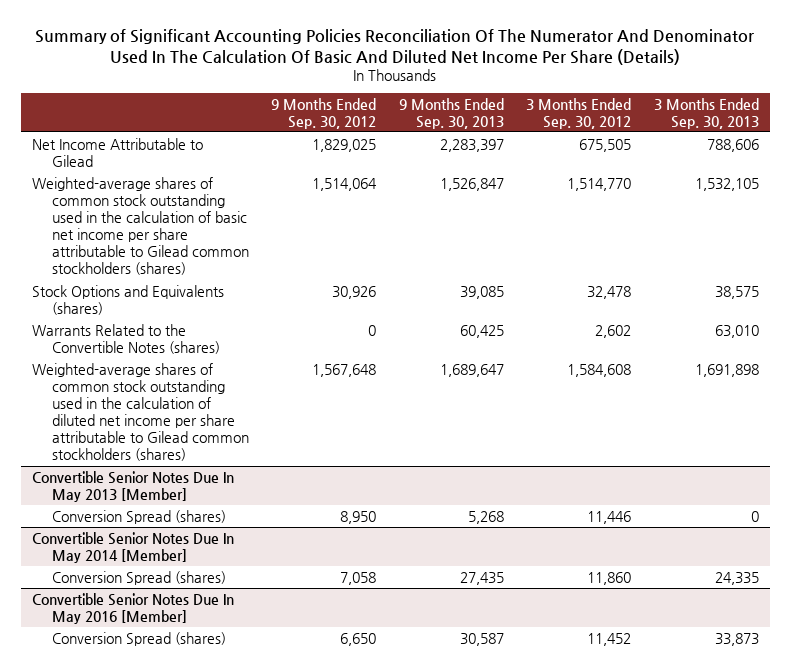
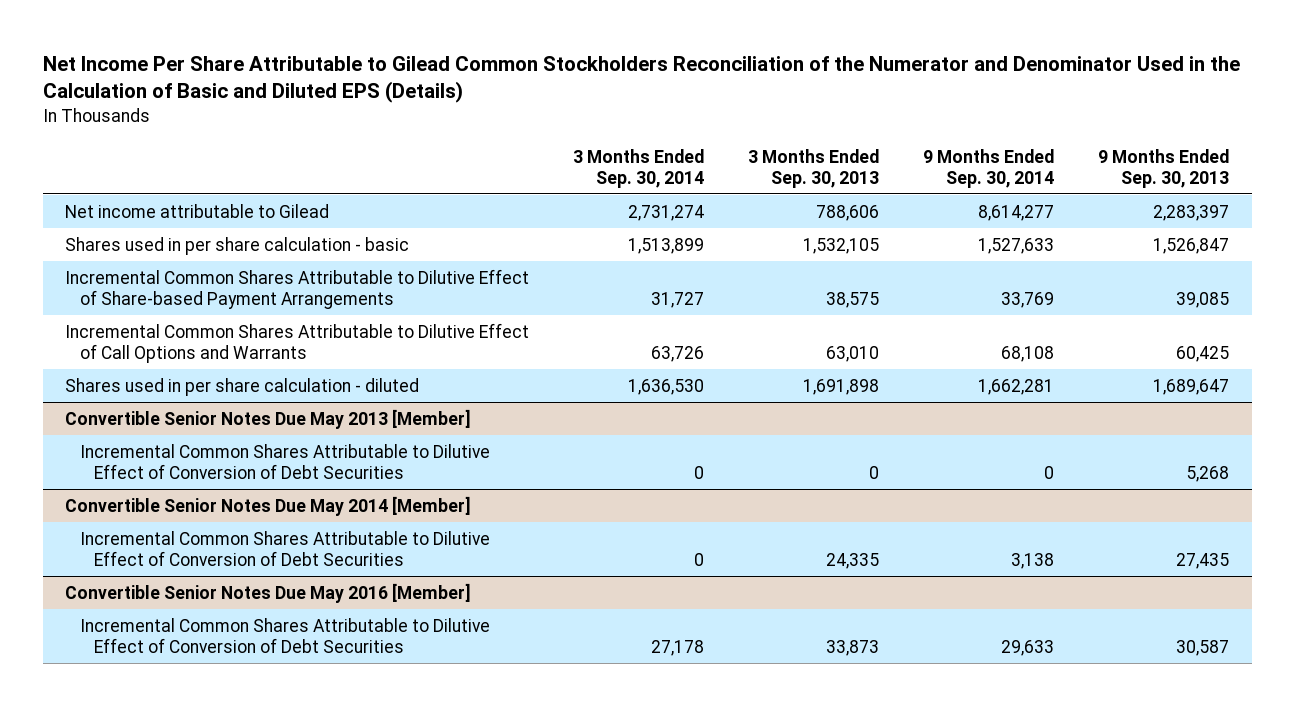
- Summary of Significant Accounting Policies Reconciliation Of The Numerator And Denominator Used In The Calculation Of Basic And Diluted Net Income Per Share (Details)
+ Net Income Per Share Attributable to Gilead Common Stockholders Reconciliation of the Numerator and Denominator Used in the Calculation of Basic and Diluted EPS (Details)
- | 9 Months Ended Sep. 30, 2012 | 9 Months Ended Sep. 30, 2013 | 3 Months Ended Sep. 30, 2012 | 3 Months Ended Sep. 30, 2013
+ | 3 Months Ended Sep. 30, 2014 | 3 Months Ended Sep. 30, 2013 | 9 Months Ended Sep. 30, 2014 | 9 Months Ended Sep. 30, 2013
- Net Income Attributable to Gilead | 1,829,025 | 2,283,397 | 675,505 | 788,606
- Weighted-average shares of common stock outstanding used in the calculation of basic net income per share attributable to Gilead common stockholders (shares) | 1,514,064 | 1,526,847 | 1,514,770 | 1,532,105
- Stock Options and Equivalents (shares) | 30,926 | 39,085 | 32,478 | 38,575
- Warrants Related to the Convertible Notes (shares) | 0 | 60,425 | 2,602 | 63,010
- Weighted-average shares of common stock outstanding used in the calculation of diluted net income per share attributable to Gilead common stockholders (shares) | 1,567,648 | 1,689,647 | 1,584,608 | 1,691,898
- Convertible Senior Notes Due In May 2013 [Member]
- Conversion Spread (shares) | 8,950 | 5,268 | 11,446 | 0
- Convertible Senior Notes Due In May 2014 [Member]
- Conversion Spread (shares) | 7,058 | 27,435 | 11,860 | 24,335
- Convertible Senior Notes Due In May 2016 [Member]
- Conversion Spread (shares) | 6,650 | 30,587 | 11,452 | 33,873
+ Net income attributable to Gilead | 2,731,274 | 788,606 | 8,614,277 | 2,283,397
+ Shares used in per share calculation - basic | 1,513,899 | 1,532,105 | 1,527,633 | 1,526,847
+ Incremental Common Shares Attributable to Dilutive Effect of Share-based Payment Arrangements | 31,727 | 38,575 | 33,769 | 39,085
+ Incremental Common Shares Attributable to Dilutive Effect of Call Options and Warrants | 63,726 | 63,010 | 68,108 | 60,425
+ Shares used in per share calculation - diluted | 1,636,530 | 1,691,898 | 1,662,281 | 1,689,647
+ Convertible Senior Notes Due May 2013 [Member]
+ Incremental Common Shares Attributable to Dilutive Effect of Conversion of Debt Securities | 0 | 0 | 0 | 5,268
+ Convertible Senior Notes Due May 2014 [Member]
+ Incremental Common Shares Attributable to Dilutive Effect of Conversion of Debt Securities | 0 | 24,335 | 3,138 | 27,435
+ Convertible Senior Notes Due May 2016 [Member]
+ Incremental Common Shares Attributable to Dilutive Effect of Conversion of Debt Securities | 27,178 | 33,873 | 29,633 | 30,587

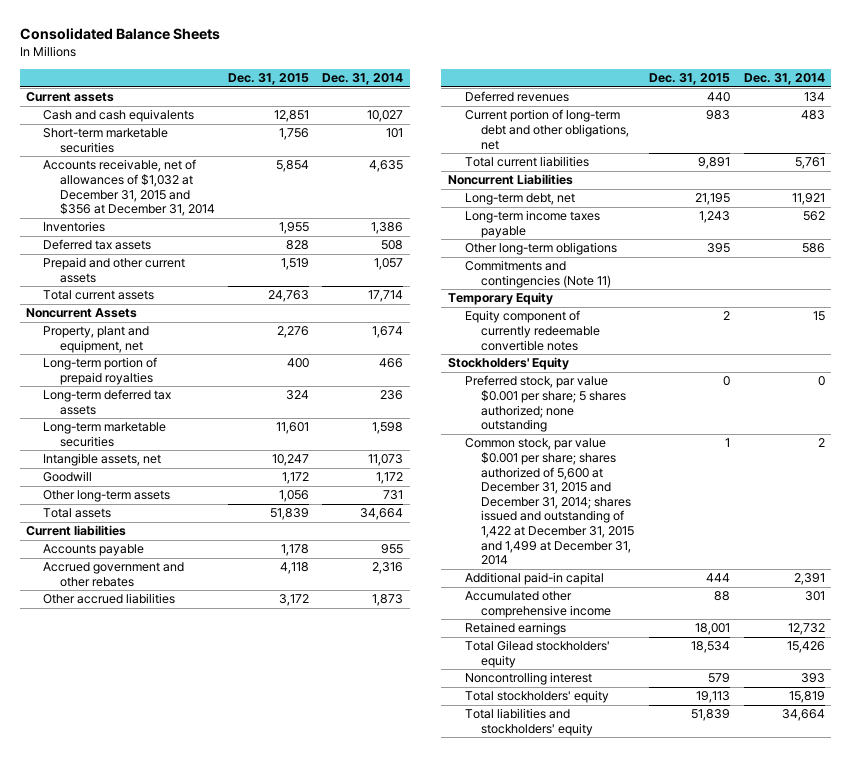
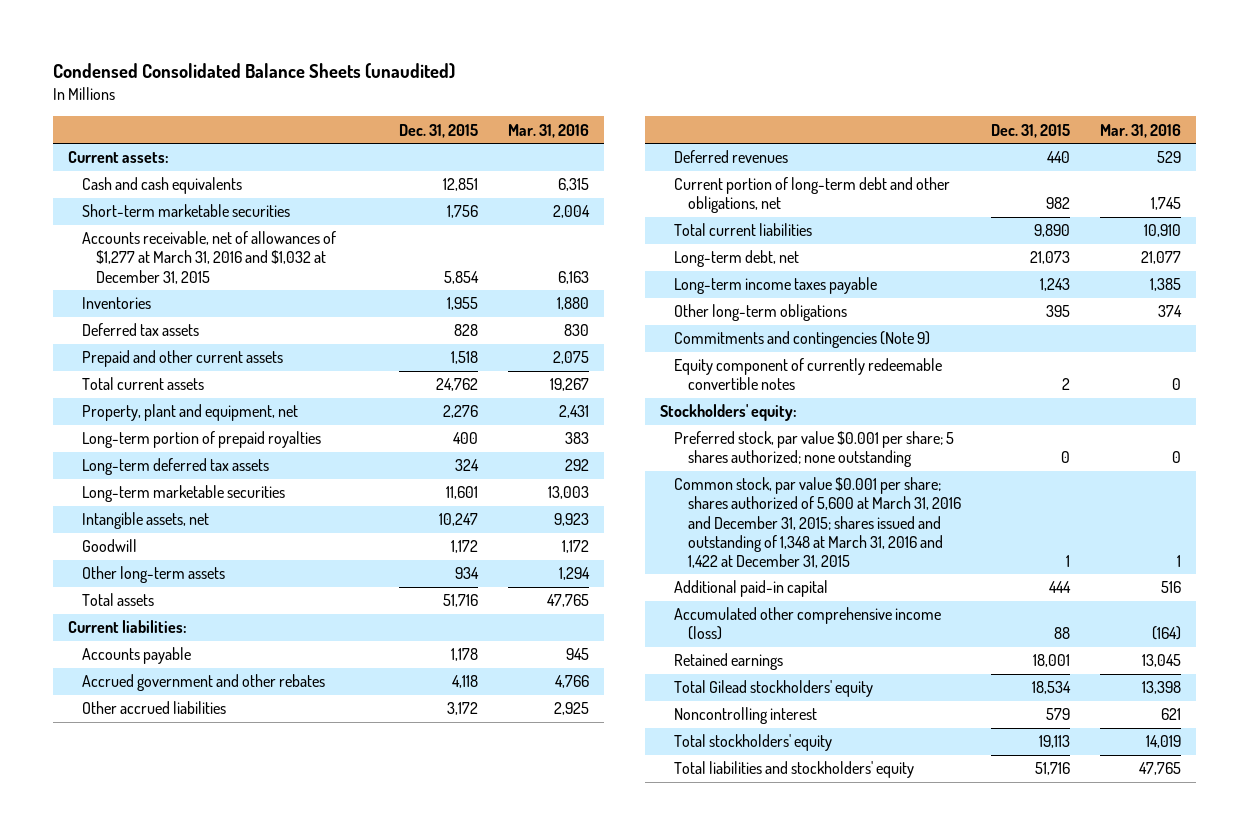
- Consolidated Balance Sheets
+ Condensed Consolidated Balance Sheets (unaudited)
- | Dec. 31, 2015 | Dec. 31, 2014
+ | Dec. 31, 2015 | Mar. 31, 2016
- Current assets
+ Current assets:
- Accounts receivable, net of allowances of $1,032 at December 31, 2015 and $356 at December 31, 2014 | 5,854 | 4,635
+ Accounts receivable, net of allowances of $1,277 at March 31, 2016 and $1,032 at December 31, 2015 | 5,854 | 6,163
- Prepaid and other current assets | 1,519 | 1,057
- Total current assets | 24,763 | 17,714
- Noncurrent Assets
+ Prepaid and other current assets | 1,518 | 2,075
+ Total current assets | 24,762 | 19,267
- Other long-term assets | 1,056 | 731
- Total assets | 51,839 | 34,664
- Current liabilities
+ Other long-term assets | 934 | 1,294
+ Total assets | 51,716 | 47,765
+ Current liabilities:
- Current portion of long-term debt and other obligations, net | 983 | 483
- Total current liabilities | 9,891 | 5,761
- Noncurrent Liabilities
- Long-term debt, net | 21,195 | 11,921
+ Current portion of long-term debt and other obligations, net | 982 | 1,745
+ Total current liabilities | 9,890 | 10,910
+ Long-term debt, net | 21,073 | 21,077
- Commitments and contingencies (Note 11)
- Temporary Equity
+ Commitments and contingencies (Note 9)
- Stockholders' Equity
+ Stockholders' equity:
- Common stock, par value $0.001 per share; shares authorized of 5,600 at December 31, 2015 and December 31, 2014; shares issued and outstanding of 1,422 at December 31, 2015 and 1,499 at December 31, 2014 | 1 | 2
+ Common stock, par value $0.001 per share; shares authorized of 5,600 at March 31, 2016 and December 31, 2015; shares issued and outstanding of 1,348 at March 31, 2016 and 1,422 at December 31, 2015 | 1 | 1
- Accumulated other comprehensive income | 88 | 301
+ Accumulated other comprehensive income (loss) | 88 | (164)
- Total liabilities and stockholders' equity | 51,839 | 34,664
+ Total liabilities and stockholders' equity | 51,716 | 47,765

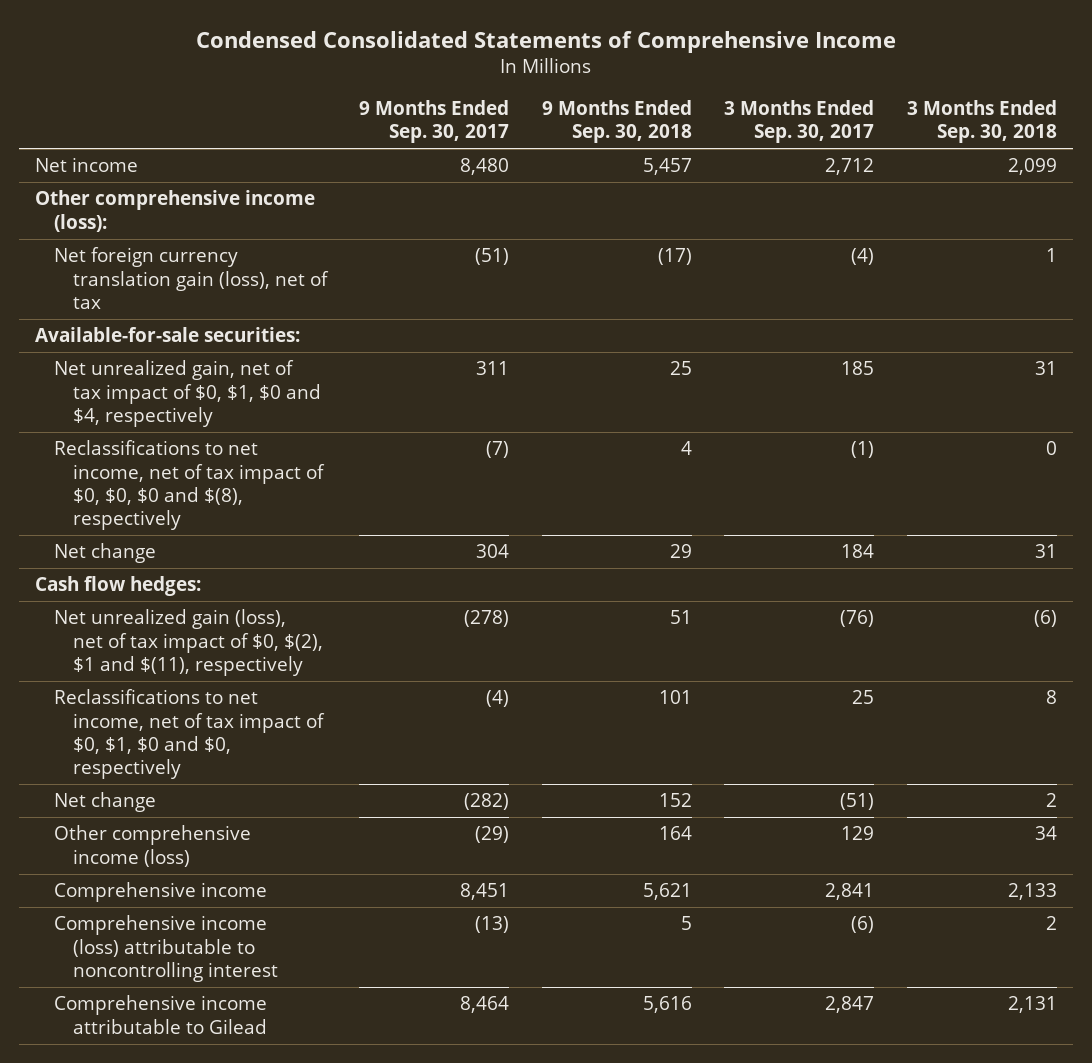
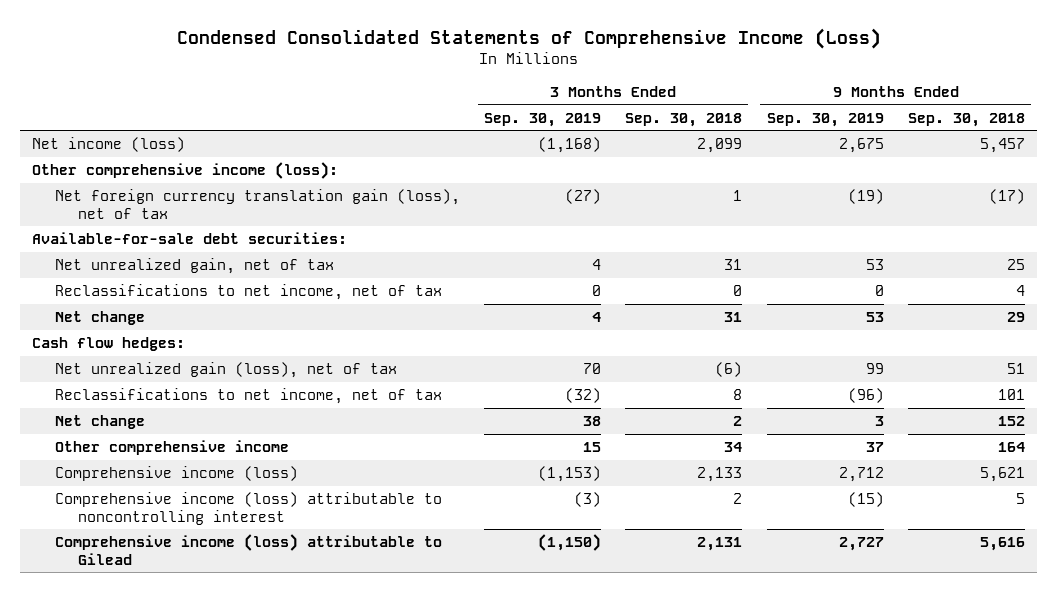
- Condensed Consolidated Statements of Comprehensive Income
+ Condensed Consolidated Statements of Comprehensive Income (Loss)
- | 9 Months Ended Sep. 30, 2017 | 9 Months Ended Sep. 30, 2018 | 3 Months Ended Sep. 30, 2017 | 3 Months Ended Sep. 30, 2018
+ | 3 Months Ended Sep. 30, 2019 | 3 Months Ended Sep. 30, 2018 | 9 Months Ended Sep. 30, 2019 | 9 Months Ended Sep. 30, 2018
- Net income | 8,480 | 5,457 | 2,712 | 2,099
+ Net income (loss) | (1,168) | 2,099 | 2,675 | 5,457
- Available-for-sale securities:
- Net unrealized gain, net of tax impact of $0, $1, $0 and $4, respectively | 311 | 25 | 185 | 31
- Reclassifications to net income, net of tax impact of $0, $0, $0 and $(8), respectively | (7) | 4 | (1) | 0
+ Available-for-sale debt securities:
+ Net unrealized gain, net of tax | 4 | 31 | 53 | 25
+ Reclassifications to net income, net of tax | 0 | 0 | 0 | 4
- Net unrealized gain (loss), net of tax impact of $0, $(2), $1 and $(11), respectively | (278) | 51 | (76) | (6)
- Reclassifications to net income, net of tax impact of $0, $1, $0 and $0, respectively | (4) | 101 | 25 | 8
+ Net unrealized gain (loss), net of tax | 70 | (6) | 99 | 51
+ Reclassifications to net income, net of tax | (32) | 8 | (96) | 101
- Other comprehensive income (loss) | (29) | 164 | 129 | 34
- Comprehensive income | 8,451 | 5,621 | 2,841 | 2,133
+ Other comprehensive income | 15 | 34 | 37 | 164
+ Comprehensive income (loss) | (1,153) | 2,133 | 2,712 | 5,621
- Comprehensive income attributable to Gilead | 8,464 | 5,616 | 2,847 | 2,131
+ Comprehensive income (loss) attributable to Gilead | (1,150) | 2,131 | 2,727 | 5,616

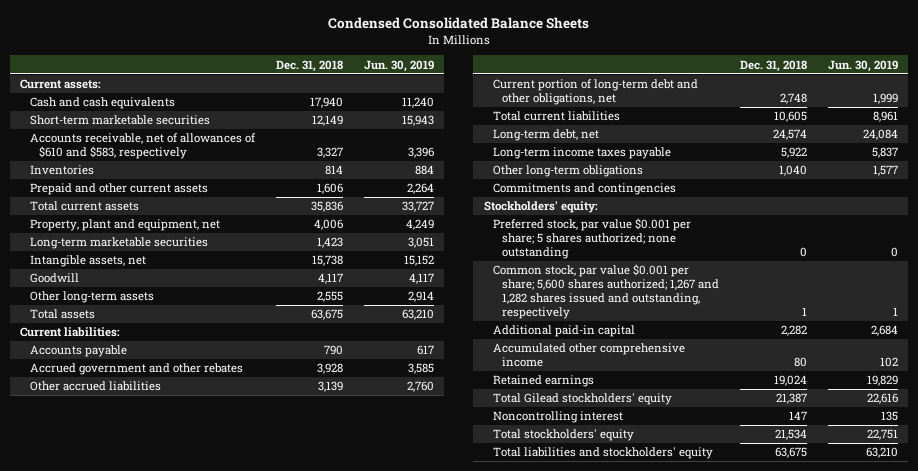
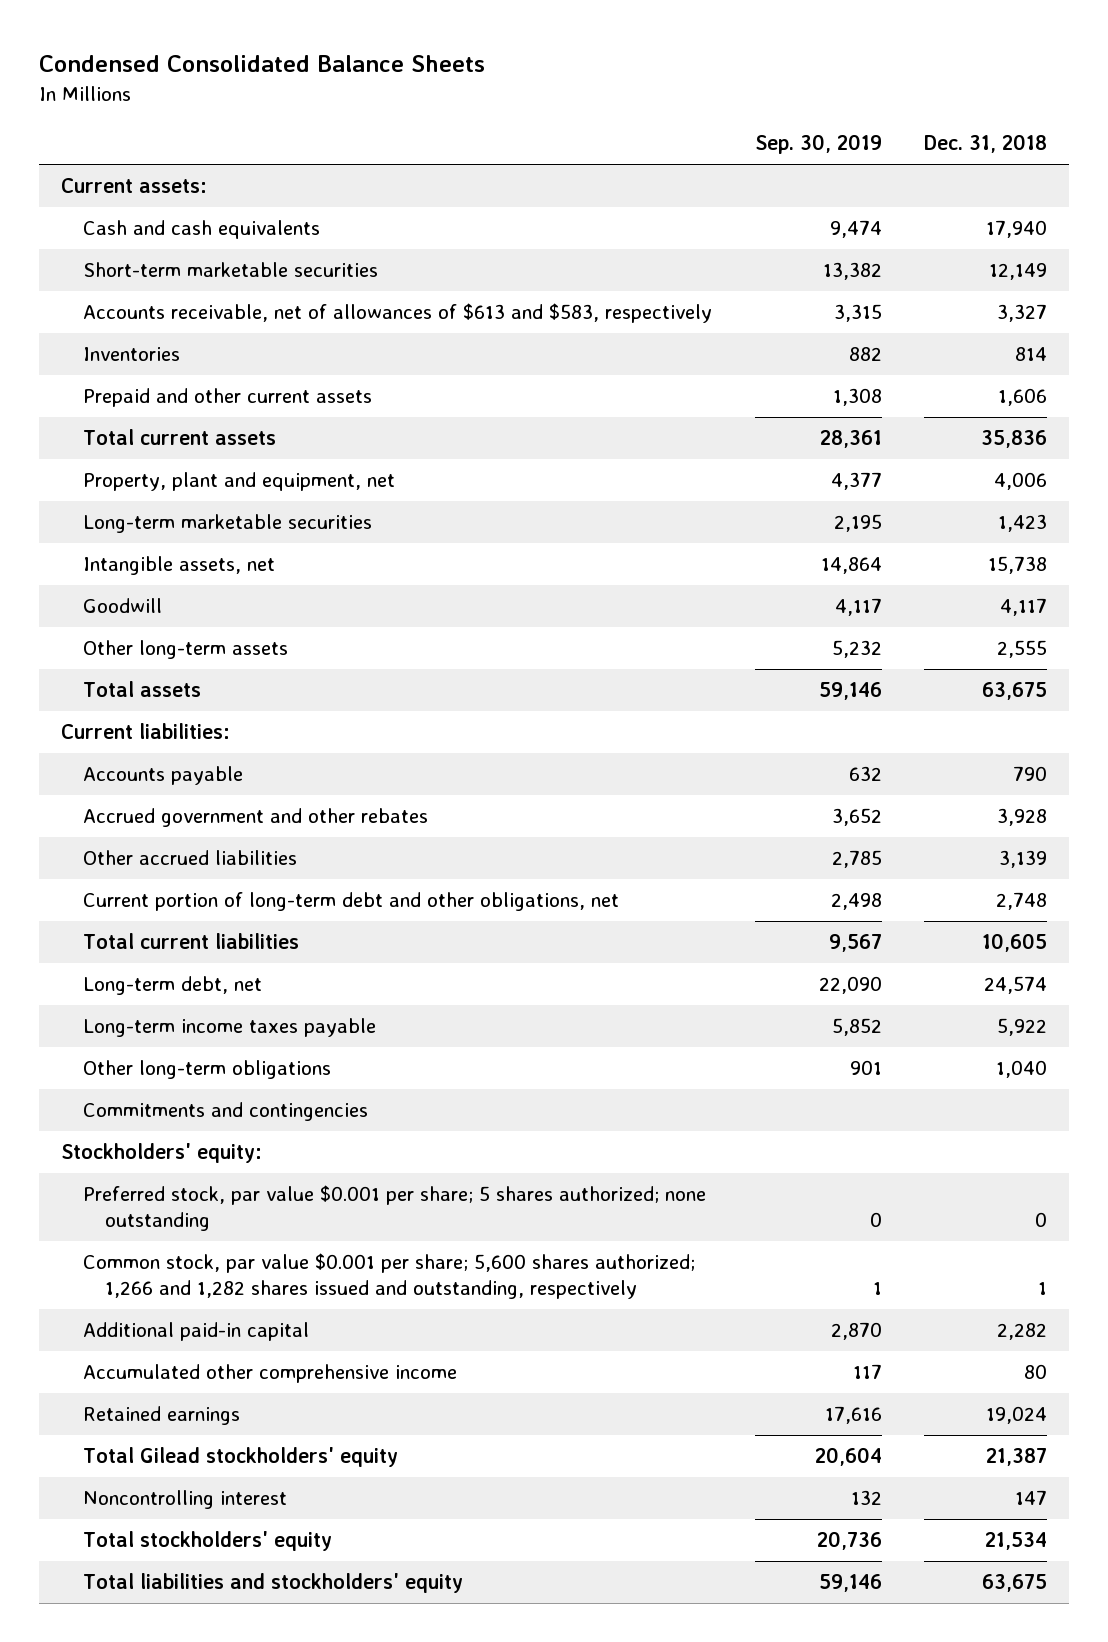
- | Dec. 31, 2018 | Jun. 30, 2019
+ | Sep. 30, 2019 | Dec. 31, 2018
- Accounts receivable, net of allowances of $610 and $583, respectively | 3,327 | 3,396
+ Accounts receivable, net of allowances of $613 and $583, respectively | 3,315 | 3,327
- Common stock, par value $0.001 per share; 5,600 shares authorized; 1,267 and 1,282 shares issued and outstanding, respectively | 1 | 1
+ Common stock, par value $0.001 per share; 5,600 shares authorized; 1,266 and 1,282 shares issued and outstanding, respectively | 1 | 1

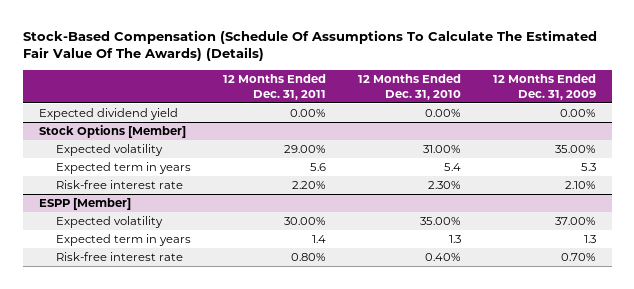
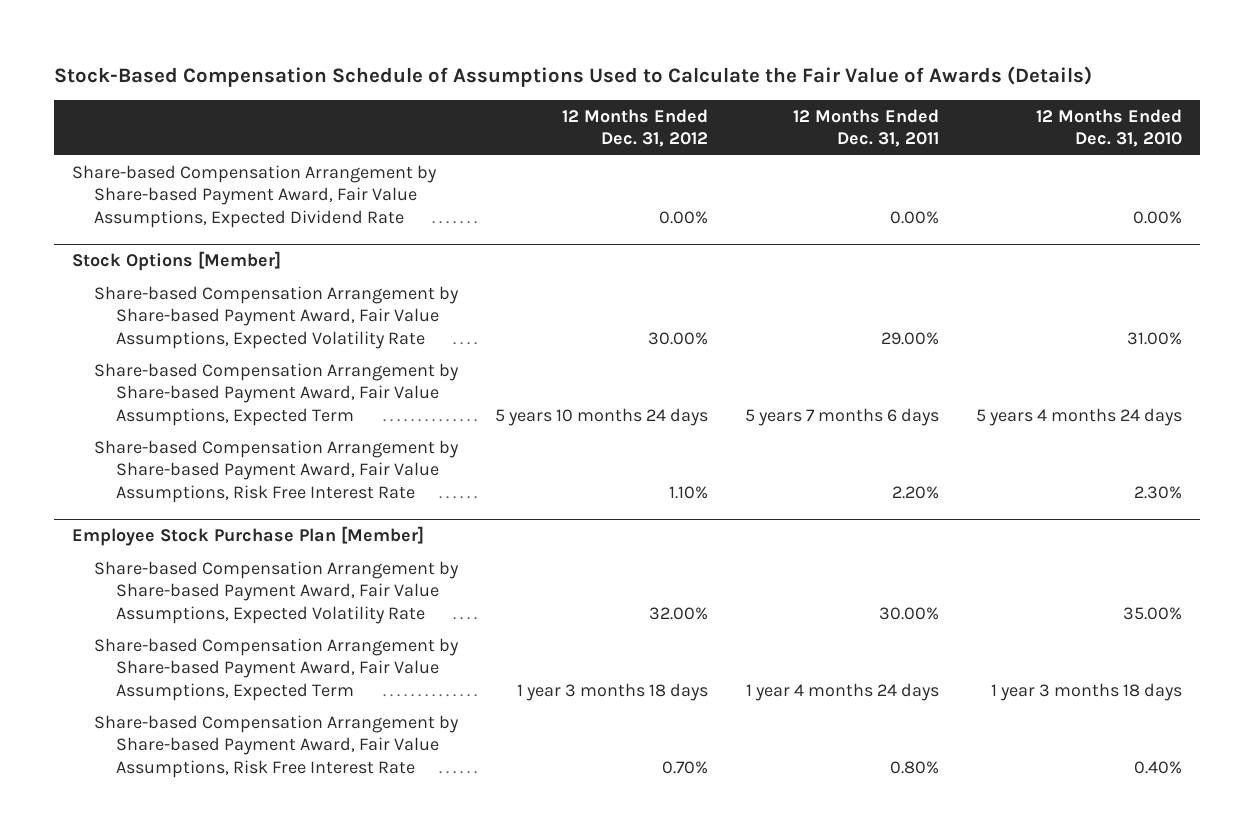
- Stock-Based Compensation (Schedule Of Assumptions To Calculate The Estimated Fair Value Of The Awards) (Details)
+ Stock-Based Compensation Schedule of Assumptions Used to Calculate the Fair Value of Awards (Details)
- | 12 Months Ended Dec. 31, 2011 | 12 Months Ended Dec. 31, 2010 | 12 Months Ended Dec. 31, 2009
+ | 12 Months Ended Dec. 31, 2012 | 12 Months Ended Dec. 31, 2011 | 12 Months Ended Dec. 31, 2010
- Expected dividend yield | 0.00% | 0.00% | 0.00%
+ Share-based Compensation Arrangement by Share-based Payment Award, Fair Value Assumptions, Expected Dividend Rate | 0.00% | 0.00% | 0.00%
@ Stock Options [Member]
- Expected volatility | 29.00% | 31.00% | 35.00%
- Expected term in years | 5.6 | 5.4 | 5.3
- Risk-free interest rate | 2.20% | 2.30% | 2.10%
- ESPP [Member]
- Expected volatility | 30.00% | 35.00% | 37.00%
- Expected term in years | 1.4 | 1.3 | 1.3
- Risk-free interest rate | 0.80% | 0.40% | 0.70%
@ Stock Options [Member]
+ Share-based Compensation Arrangement by Share-based Payment Award, Fair Value Assumptions, Expected Volatility Rate | 30.00% | 29.00% | 31.00%
+ Share-based Compensation Arrangement by Share-based Payment Award, Fair Value Assumptions, Expected Term | 5 years 10 months 24 days | 5 years 7 months 6 days | 5 years 4 months 24 days
+ Share-based Compensation Arrangement by Share-based Payment Award, Fair Value Assumptions, Risk Free Interest Rate | 1.10% | 2.20% | 2.30%
+ Employee Stock Purchase Plan [Member]
+ Share-based Compensation Arrangement by Share-based Payment Award, Fair Value Assumptions, Expected Volatility Rate | 32.00% | 30.00% | 35.00%
+ Share-based Compensation Arrangement by Share-based Payment Award, Fair Value Assumptions, Expected Term | 1 year 3 months 18 days | 1 year 4 months 24 days | 1 year 3 months 18 days
+ Share-based Compensation Arrangement by Share-based Payment Award, Fair Value Assumptions, Risk Free Interest Rate | 0.70% | 0.80% | 0.40%

